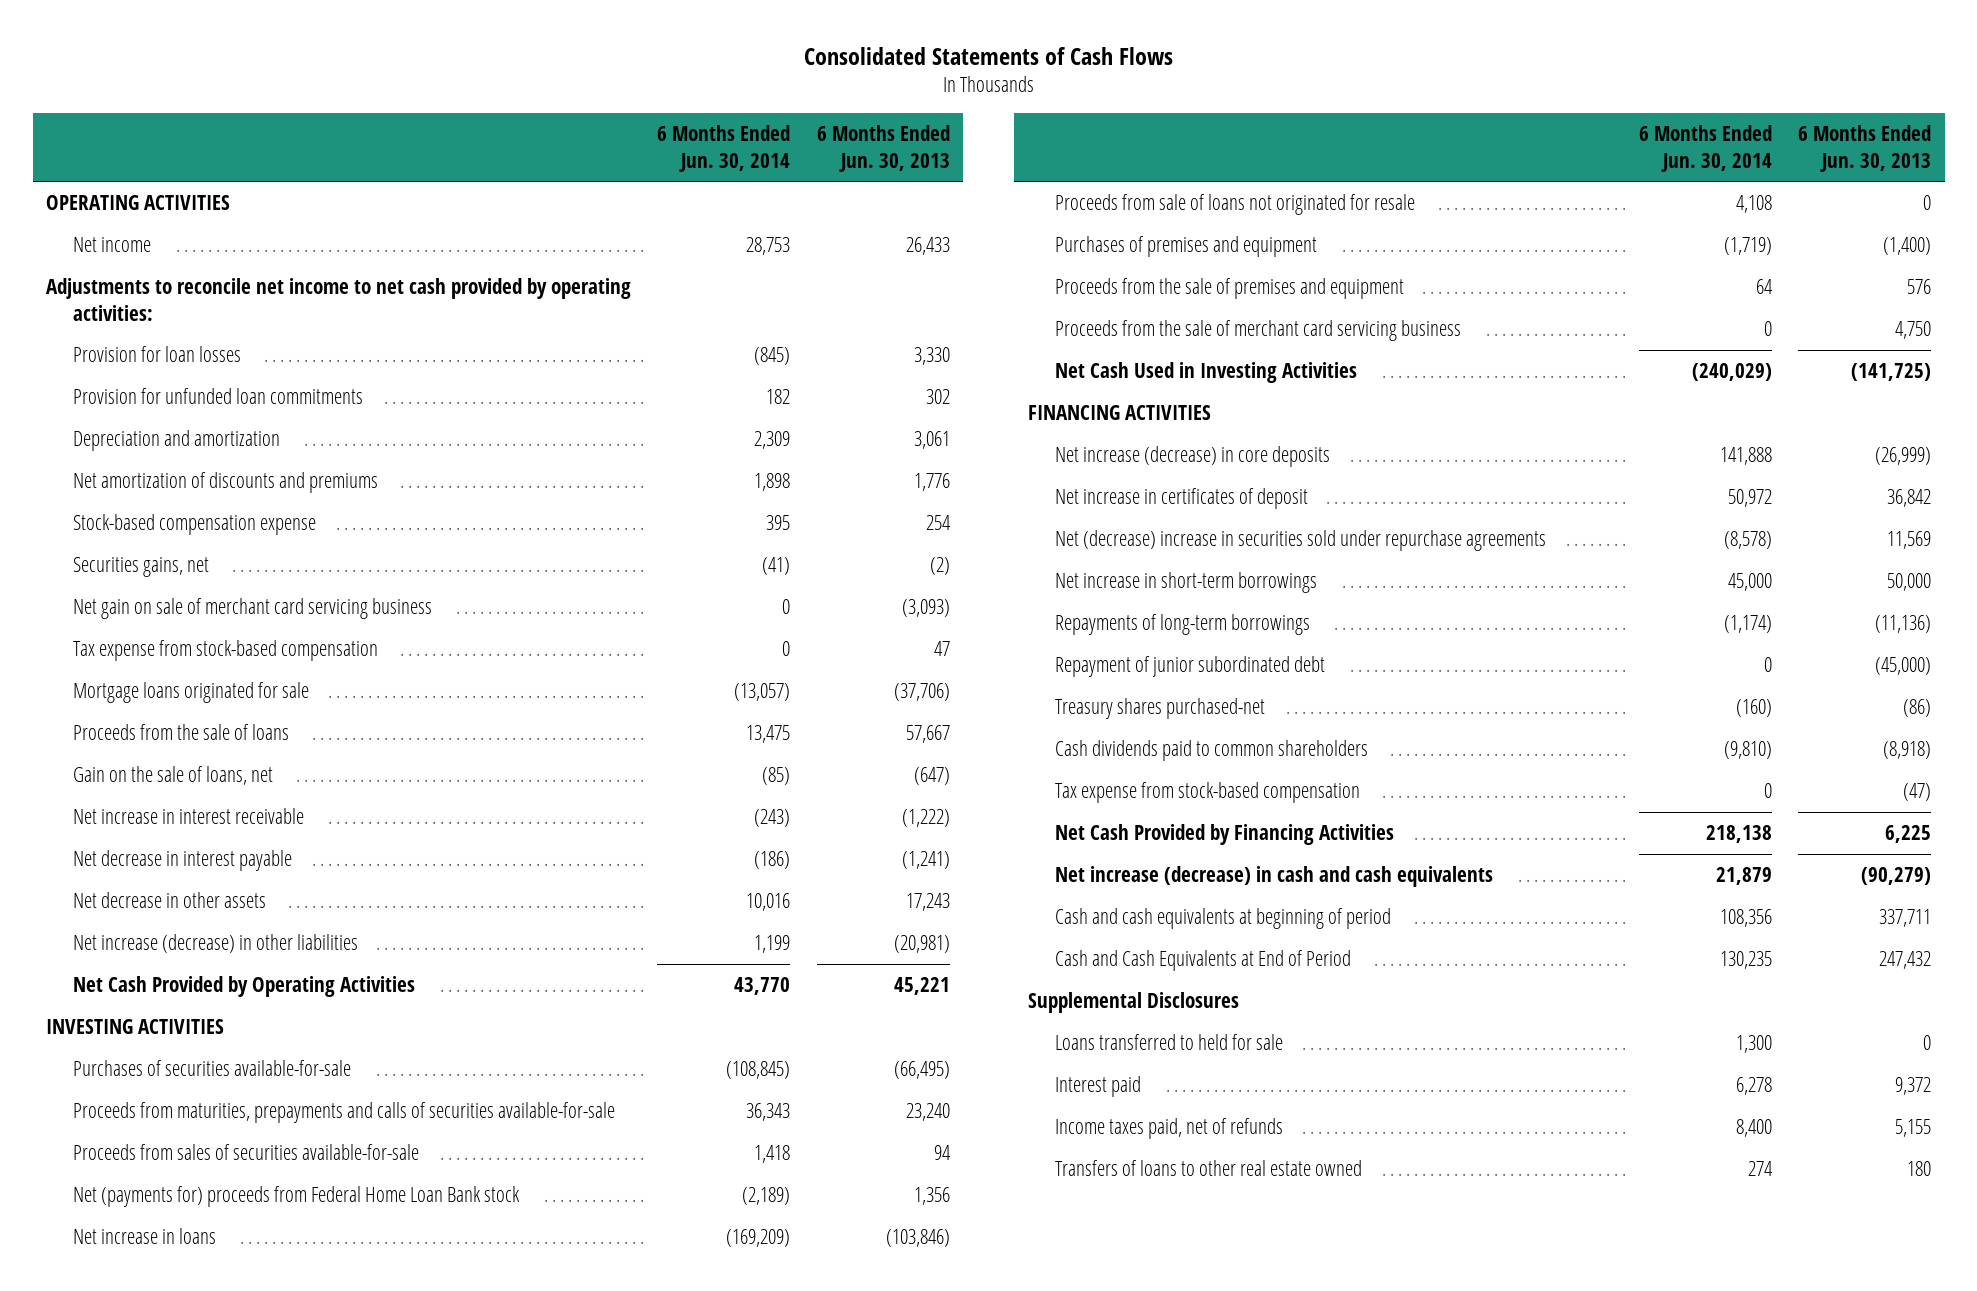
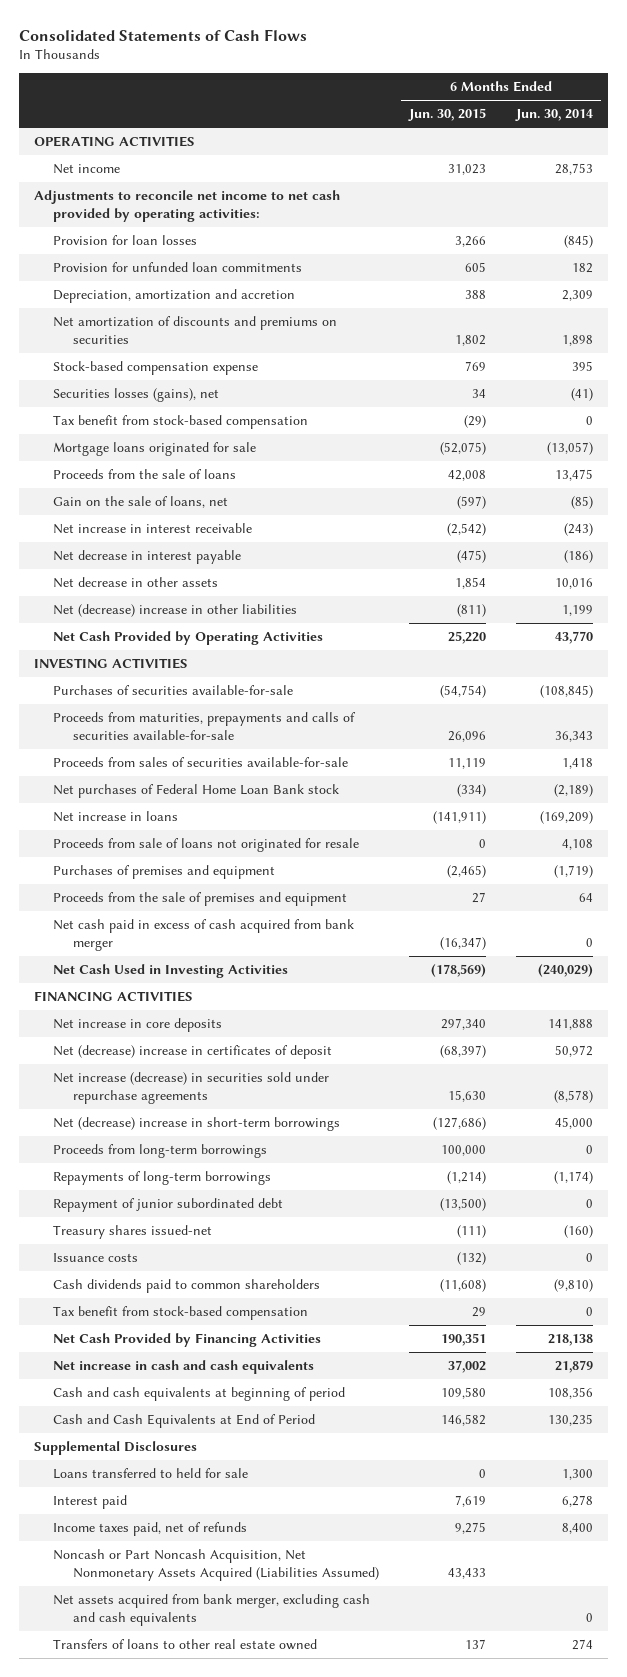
- | 6 Months Ended Jun. 30, 2014 | 6 Months Ended Jun. 30, 2013
+ | 6 Months Ended Jun. 30, 2015 | 6 Months Ended Jun. 30, 2014
- Depreciation and amortization | 2,309 | 3,061
- Net amortization of discounts and premiums | 1,898 | 1,776
+ Depreciation, amortization and accretion | 388 | 2,309
+ Net amortization of discounts and premiums on securities | 1,802 | 1,898
- Securities gains, net | (41) | (2)
- Net gain on sale of merchant card servicing business | 0 | (3,093)
- Tax expense from stock-based compensation | 0 | 47
+ Securities losses (gains), net | 34 | (41)
+ Tax benefit from stock-based compensation | (29) | 0
- Net increase (decrease) in other liabilities | 1,199 | (20,981)
+ Net (decrease) increase in other liabilities | (811) | 1,199
- Net (payments for) proceeds from Federal Home Loan Bank stock | (2,189) | 1,356
+ Net purchases of Federal Home Loan Bank stock | (334) | (2,189)
- Proceeds from the sale of merchant card servicing business | 0 | 4,750
+ Net cash paid in excess of cash acquired from bank merger | (16,347) | 0
- Net increase (decrease) in core deposits | 141,888 | (26,999)
- Net increase in certificates of deposit | 50,972 | 36,842
- Net (decrease) increase in securities sold under repurchase agreements | (8,578) | 11,569
- Net increase in short-term borrowings | 45,000 | 50,000
+ Net increase in core deposits | 297,340 | 141,888
+ Net (decrease) increase in certificates of deposit | (68,397) | 50,972
+ Net increase (decrease) in securities sold under repurchase agreements | 15,630 | (8,578)
+ Net (decrease) increase in short-term borrowings | (127,686) | 45,000
+ Proceeds from long-term borrowings | 100,000 | 0
- Treasury shares purchased-net | (160) | (86)
+ Treasury shares issued-net | (111) | (160)
+ Issuance costs | (132) | 0
- Tax expense from stock-based compensation | 0 | (47)
+ Tax benefit from stock-based compensation | 29 | 0
- Net increase (decrease) in cash and cash equivalents | 21,879 | (90,279)
+ Net increase in cash and cash equivalents | 37,002 | 21,879
+ Noncash or Part Noncash Acquisition, Net Nonmonetary Assets Acquired (Liabilities Assumed) | 43,433 |
+ Net assets acquired from bank merger, excluding cash and cash equivalents | | 0

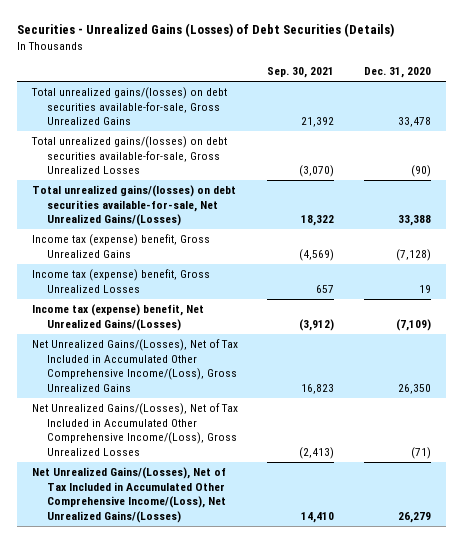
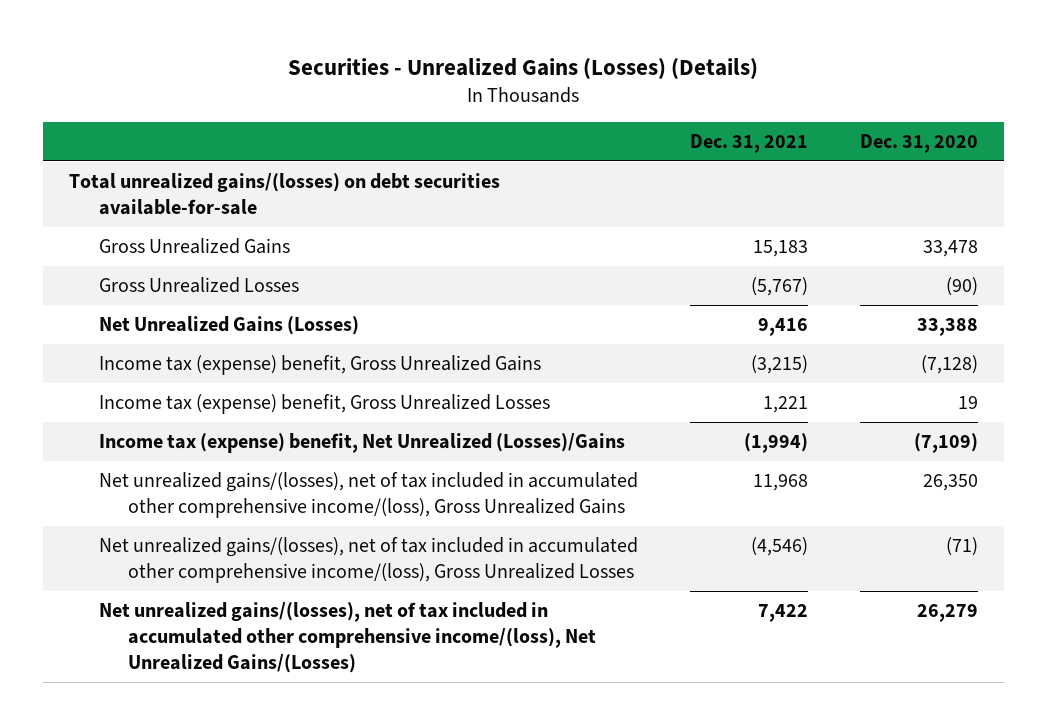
- Securities - Unrealized Gains (Losses) of Debt Securities (Details)
+ Securities - Unrealized Gains (Losses) (Details)
- | Sep. 30, 2021 | Dec. 31, 2020
+ | Dec. 31, 2021 | Dec. 31, 2020
- Total unrealized gains/(losses) on debt securities available-for-sale, Gross Unrealized Gains | 21,392 | 33,478
- Total unrealized gains/(losses) on debt securities available-for-sale, Gross Unrealized Losses | (3,070) | (90)
- Total unrealized gains/(losses) on debt securities available-for-sale, Net Unrealized Gains/(Losses) | 18,322 | 33,388
+ Total unrealized gains/(losses) on debt securities available-for-sale
+ Gross Unrealized Gains | 15,183 | 33,478
+ Gross Unrealized Losses | (5,767) | (90)
+ Net Unrealized Gains (Losses) | 9,416 | 33,388
- Income tax (expense) benefit, Net Unrealized Gains/(Losses) | (3,912) | (7,109)
- Net Unrealized Gains/(Losses), Net of Tax Included in Accumulated Other Comprehensive Income/(Loss), Gross Unrealized Gains | 16,823 | 26,350
- Net Unrealized Gains/(Losses), Net of Tax Included in Accumulated Other Comprehensive Income/(Loss), Gross Unrealized Losses | (2,413) | (71)
- Net Unrealized Gains/(Losses), Net of Tax Included in Accumulated Other Comprehensive Income/(Loss), Net Unrealized Gains/(Losses) | 14,410 | 26,279
+ Income tax (expense) benefit, Net Unrealized (Losses)/Gains | (1,994) | (7,109)
+ Net unrealized gains/(losses), net of tax included in accumulated other comprehensive income/(loss), Gross Unrealized Gains | 11,968 | 26,350
+ Net unrealized gains/(losses), net of tax included in accumulated other comprehensive income/(loss), Gross Unrealized Losses | (4,546) | (71)
+ Net unrealized gains/(losses), net of tax included in accumulated other comprehensive income/(loss), Net Unrealized Gains/(Losses) | 7,422 | 26,279

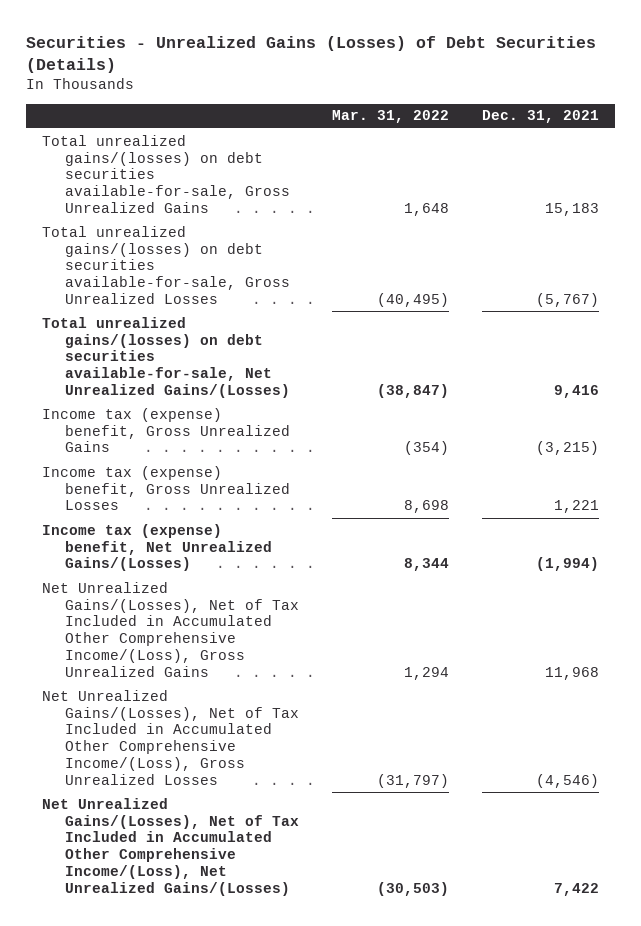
- Securities - Unrealized Gains (Losses) (Details)
+ Securities - Unrealized Gains (Losses) of Debt Securities (Details)
- | Dec. 31, 2021 | Dec. 31, 2020
+ | Mar. 31, 2022 | Dec. 31, 2021
- Total unrealized gains/(losses) on debt securities available-for-sale
- Gross Unrealized Gains | 15,183 | 33,478
- Gross Unrealized Losses | (5,767) | (90)
- Net Unrealized Gains (Losses) | 9,416 | 33,388
+ Total unrealized gains/(losses) on debt securities available-for-sale, Gross Unrealized Gains | 1,648 | 15,183
+ Total unrealized gains/(losses) on debt securities available-for-sale, Gross Unrealized Losses | (40,495) | (5,767)
+ Total unrealized gains/(losses) on debt securities available-for-sale, Net Unrealized Gains/(Losses) | (38,847) | 9,416
- Income tax (expense) benefit, Net Unrealized (Losses)/Gains | (1,994) | (7,109)
- Net unrealized gains/(losses), net of tax included in accumulated other comprehensive income/(loss), Gross Unrealized Gains | 11,968 | 26,350
- Net unrealized gains/(losses), net of tax included in accumulated other comprehensive income/(loss), Gross Unrealized Losses | (4,546) | (71)
- Net unrealized gains/(losses), net of tax included in accumulated other comprehensive income/(loss), Net Unrealized Gains/(Losses) | 7,422 | 26,279
+ Income tax (expense) benefit, Net Unrealized Gains/(Losses) | 8,344 | (1,994)
+ Net Unrealized Gains/(Losses), Net of Tax Included in Accumulated Other Comprehensive Income/(Loss), Gross Unrealized Gains | 1,294 | 11,968
+ Net Unrealized Gains/(Losses), Net of Tax Included in Accumulated Other Comprehensive Income/(Loss), Gross Unrealized Losses | (31,797) | (4,546)
+ Net Unrealized Gains/(Losses), Net of Tax Included in Accumulated Other Comprehensive Income/(Loss), Net Unrealized Gains/(Losses) | (30,503) | 7,422

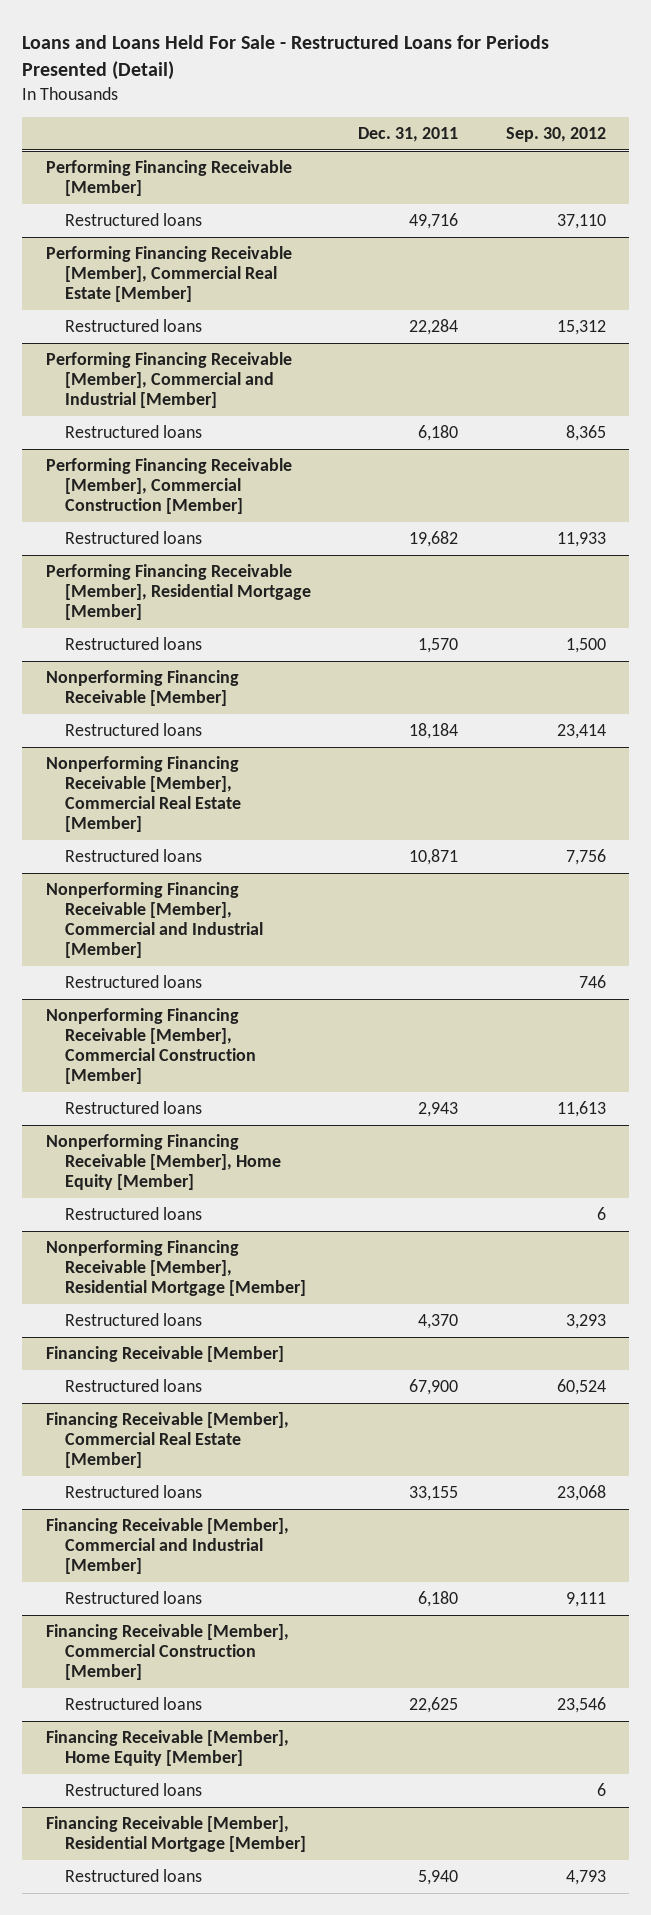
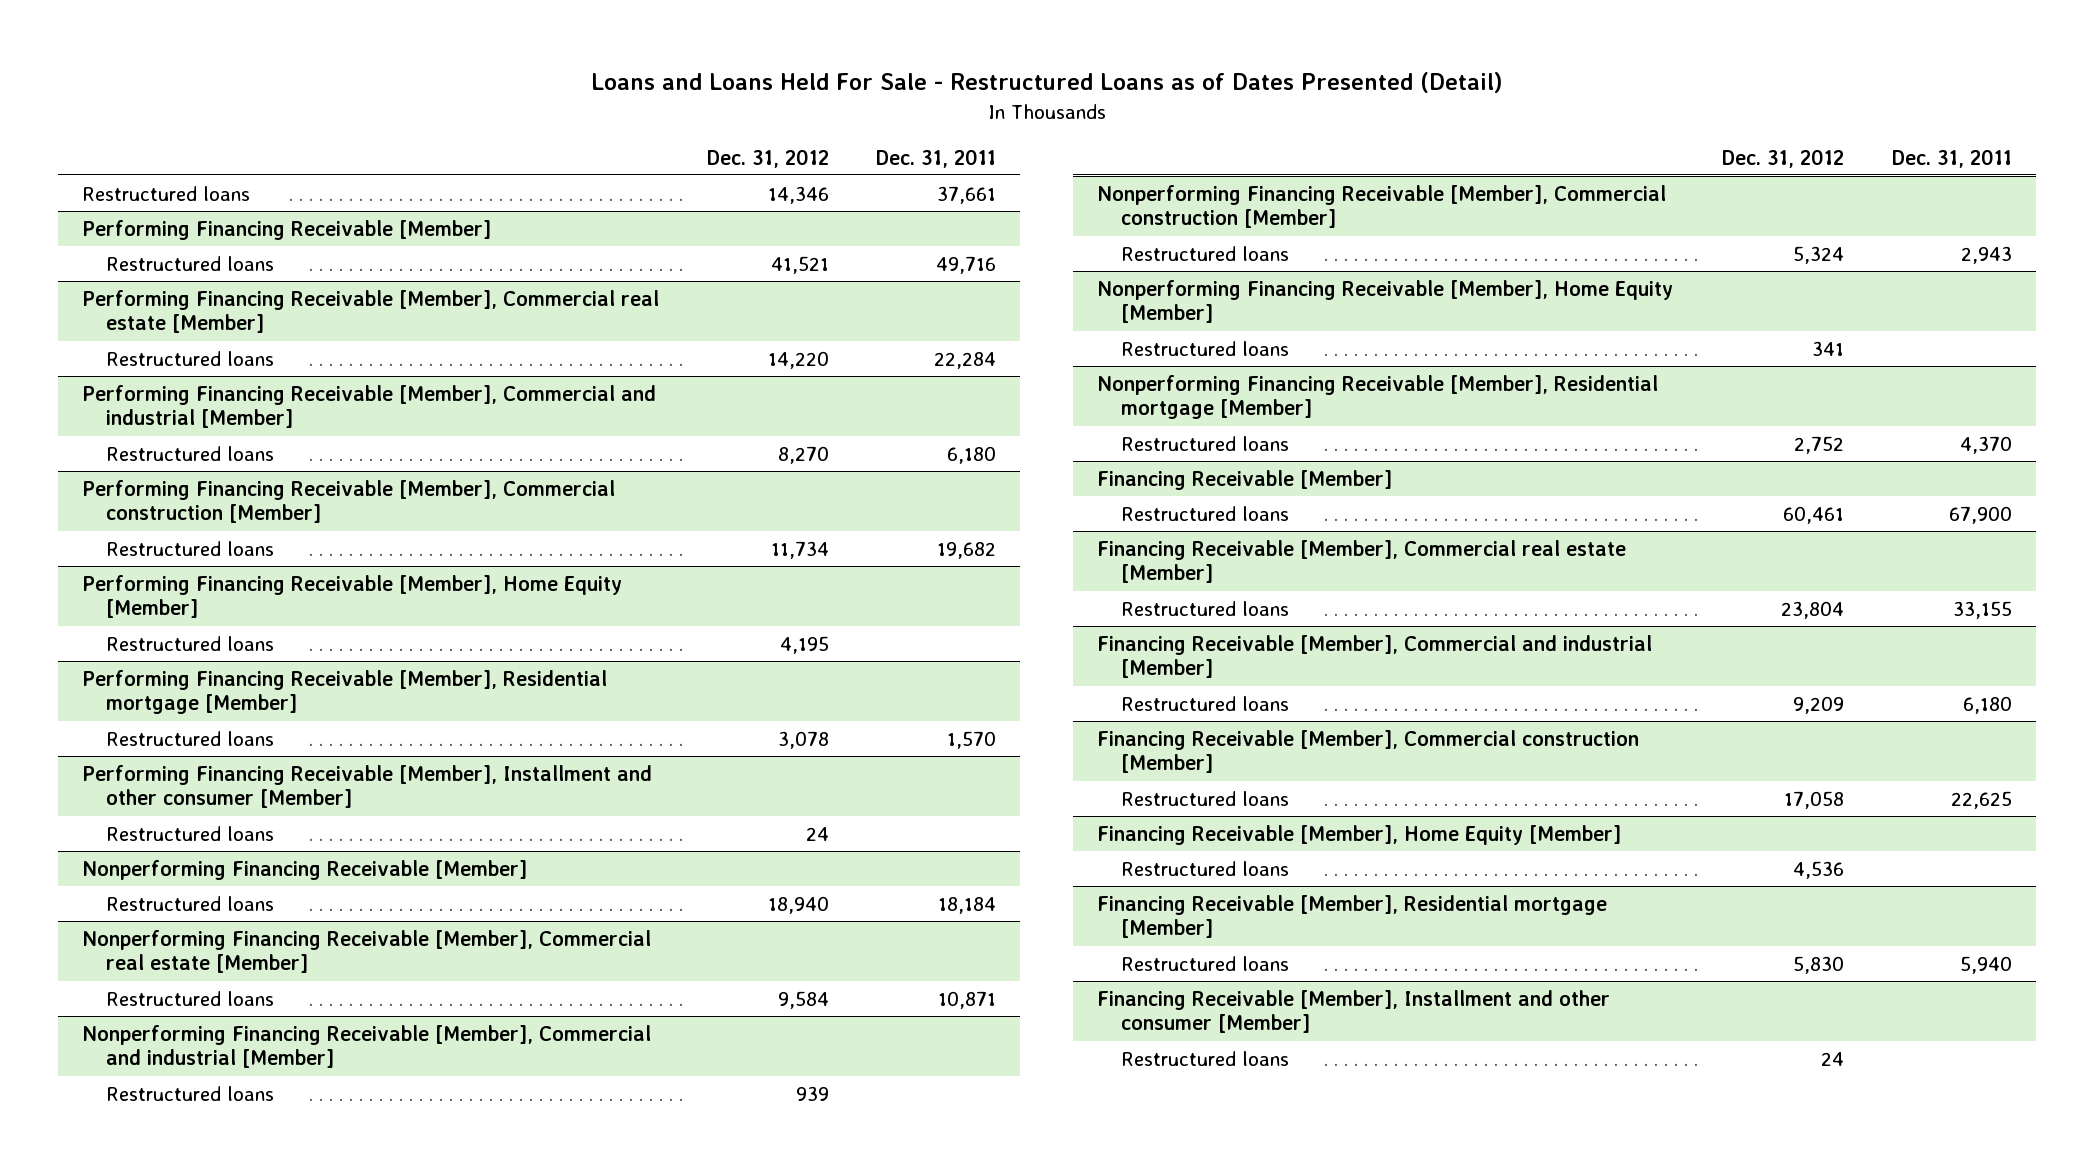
- Loans and Loans Held For Sale - Restructured Loans for Periods Presented (Detail)
+ Loans and Loans Held For Sale - Restructured Loans as of Dates Presented (Detail)
- | Dec. 31, 2011 | Sep. 30, 2012
+ | Dec. 31, 2012 | Dec. 31, 2011
+ Restructured loans | 14,346 | 37,661
- Performing Financing Receivable [Member], Commercial Real Estate [Member]
+ Performing Financing Receivable [Member], Commercial real estate [Member]
- Performing Financing Receivable [Member], Commercial and Industrial [Member]
+ Performing Financing Receivable [Member], Commercial and industrial [Member]
- Performing Financing Receivable [Member], Commercial Construction [Member]
+ Performing Financing Receivable [Member], Commercial construction [Member]
- Performing Financing Receivable [Member], Residential Mortgage [Member]
+ Performing Financing Receivable [Member], Home Equity [Member]
+ Restructured loans | 4,195 |
+ Performing Financing Receivable [Member], Residential mortgage [Member]
+ Performing Financing Receivable [Member], Installment and other consumer [Member]
+ Restructured loans | 24 |
- Nonperforming Financing Receivable [Member], Commercial Real Estate [Member]
+ Nonperforming Financing Receivable [Member], Commercial real estate [Member]
- Nonperforming Financing Receivable [Member], Commercial and Industrial [Member]
+ Nonperforming Financing Receivable [Member], Commercial and industrial [Member]
- Nonperforming Financing Receivable [Member], Commercial Construction [Member]
+ Nonperforming Financing Receivable [Member], Commercial construction [Member]
- Nonperforming Financing Receivable [Member], Residential Mortgage [Member]
+ Nonperforming Financing Receivable [Member], Residential mortgage [Member]
- Financing Receivable [Member], Commercial Real Estate [Member]
+ Financing Receivable [Member], Commercial real estate [Member]
- Financing Receivable [Member], Commercial and Industrial [Member]
+ Financing Receivable [Member], Commercial and industrial [Member]
- Financing Receivable [Member], Commercial Construction [Member]
+ Financing Receivable [Member], Commercial construction [Member]
- Financing Receivable [Member], Residential Mortgage [Member]
+ Financing Receivable [Member], Residential mortgage [Member]
+ Financing Receivable [Member], Installment and other consumer [Member]
+ Restructured loans | 24 |

